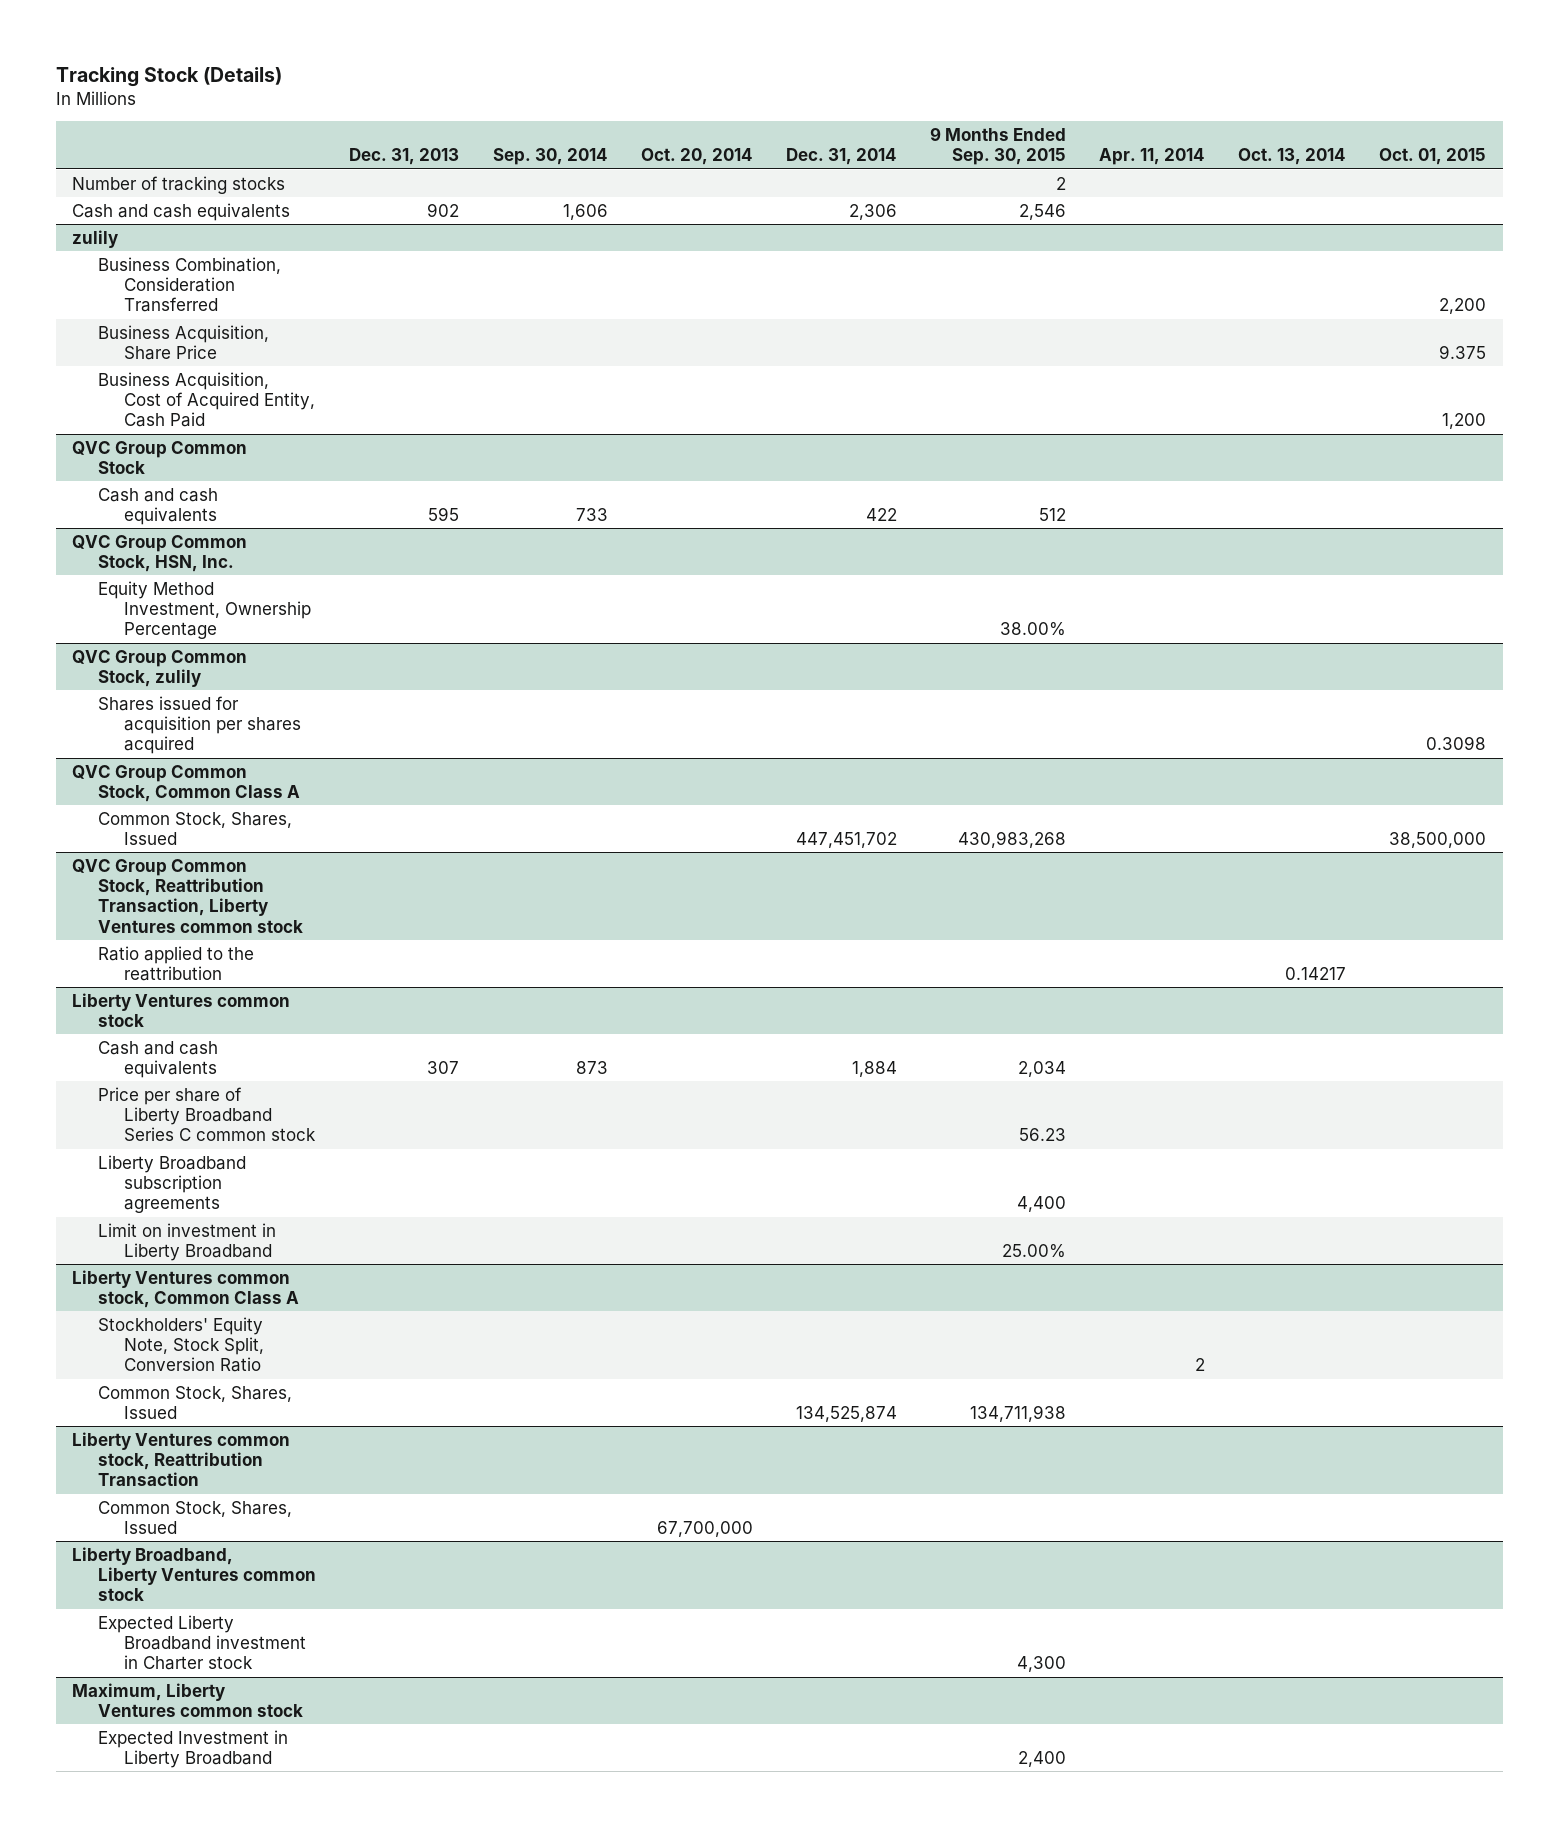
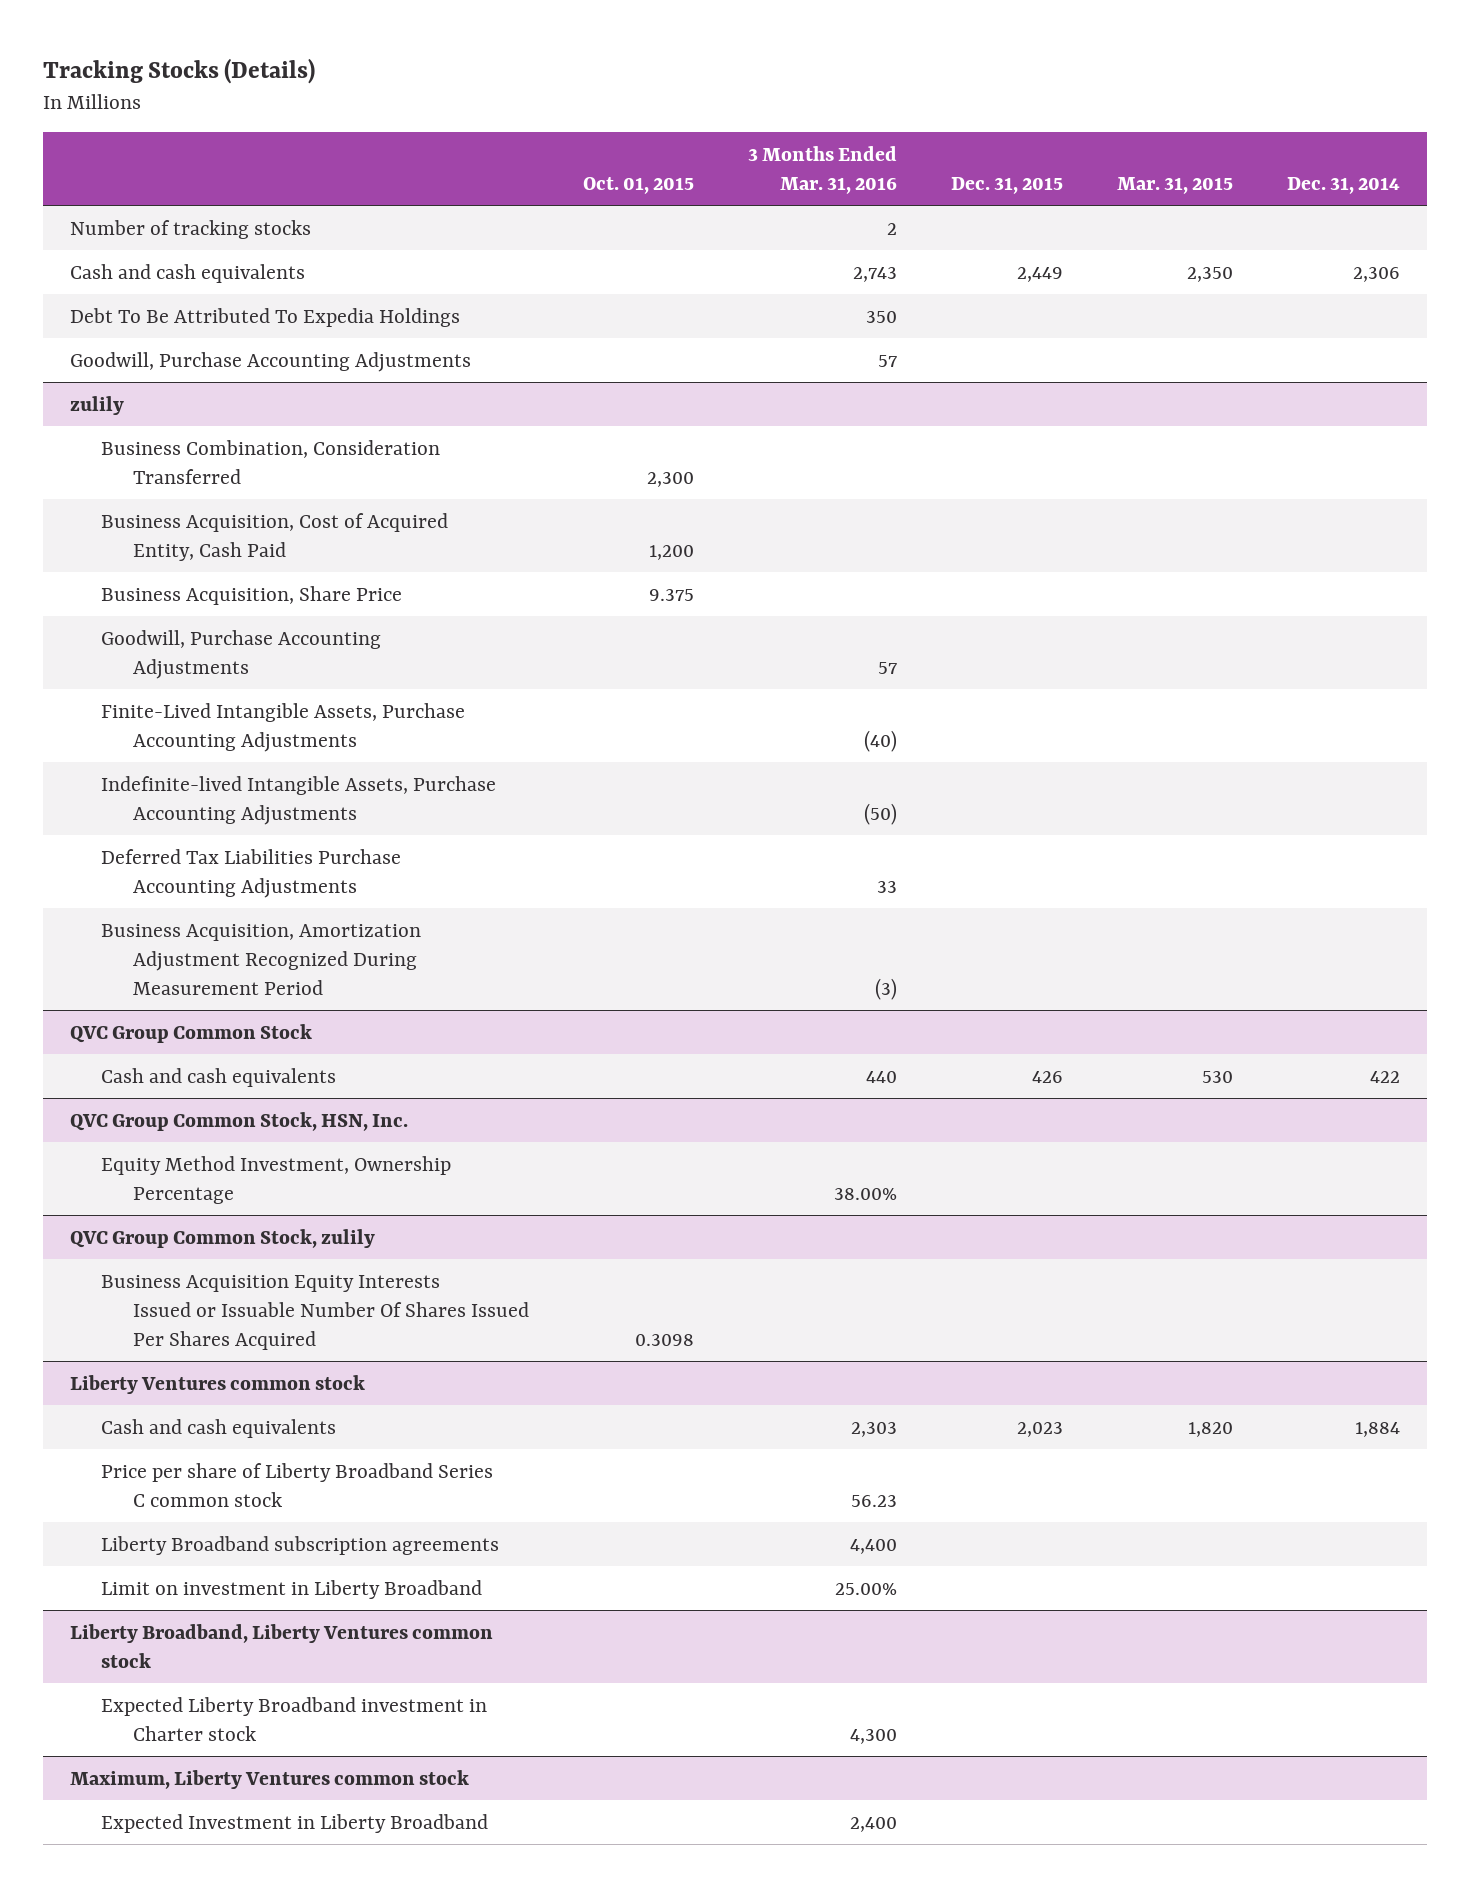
- Tracking Stock (Details)
+ Tracking Stocks (Details)
- | Dec. 31, 2013 | Sep. 30, 2014 | Oct. 20, 2014 | Dec. 31, 2014 | 9 Months Ended Sep. 30, 2015 | Apr. 11, 2014 | Oct. 13, 2014 | Oct. 01, 2015
+ | Oct. 01, 2015 | 3 Months Ended Mar. 31, 2016 | Dec. 31, 2015 | Mar. 31, 2015 | Dec. 31, 2014
+ Debt To Be Attributed To Expedia Holdings | | 350 | | |
+ Goodwill, Purchase Accounting Adjustments | | 57 | | |
@ zulily
- Business Combination, Consideration Transferred | | | | | | | | 2,200
+ Business Combination, Consideration Transferred | 2,300 | | | |
moved down: Business Acquisition, Share Price | 9.375 | | | |
+ Goodwill, Purchase Accounting Adjustments | | 57 | | |
+ Finite-Lived Intangible Assets, Purchase Accounting Adjustments | | (40) | | |
+ Indefinite-lived Intangible Assets, Purchase Accounting Adjustments | | (50) | | |
+ Deferred Tax Liabilities Purchase Accounting Adjustments | | 33 | | |
+ Business Acquisition, Amortization Adjustment Recognized During Measurement Period | | (3) | | |
@ QVC Group Common Stock, zulily
- Shares issued for acquisition per shares acquired | | | | | | | | 0.3098
- QVC Group Common Stock, Common Class A
- Common Stock, Shares, Issued | | | | 447,451,702 | 430,983,268 | | | 38,500,000
- QVC Group Common Stock, Reattribution Transaction, Liberty Ventures common stock
- Ratio applied to the reattribution | | | | | | | 0.14217 |
@ QVC Group Common Stock, zulily
+ Business Acquisition Equity Interests Issued or Issuable Number Of Shares Issued Per Shares Acquired | 0.3098 | | | |
- Liberty Ventures common stock, Common Class A
- Stockholders' Equity Note, Stock Split, Conversion Ratio | | | | | | 2 | |
- Common Stock, Shares, Issued | | | | 134,525,874 | 134,711,938 | | |
- Liberty Ventures common stock, Reattribution Transaction
- Common Stock, Shares, Issued | | | 67,700,000 | | | | |

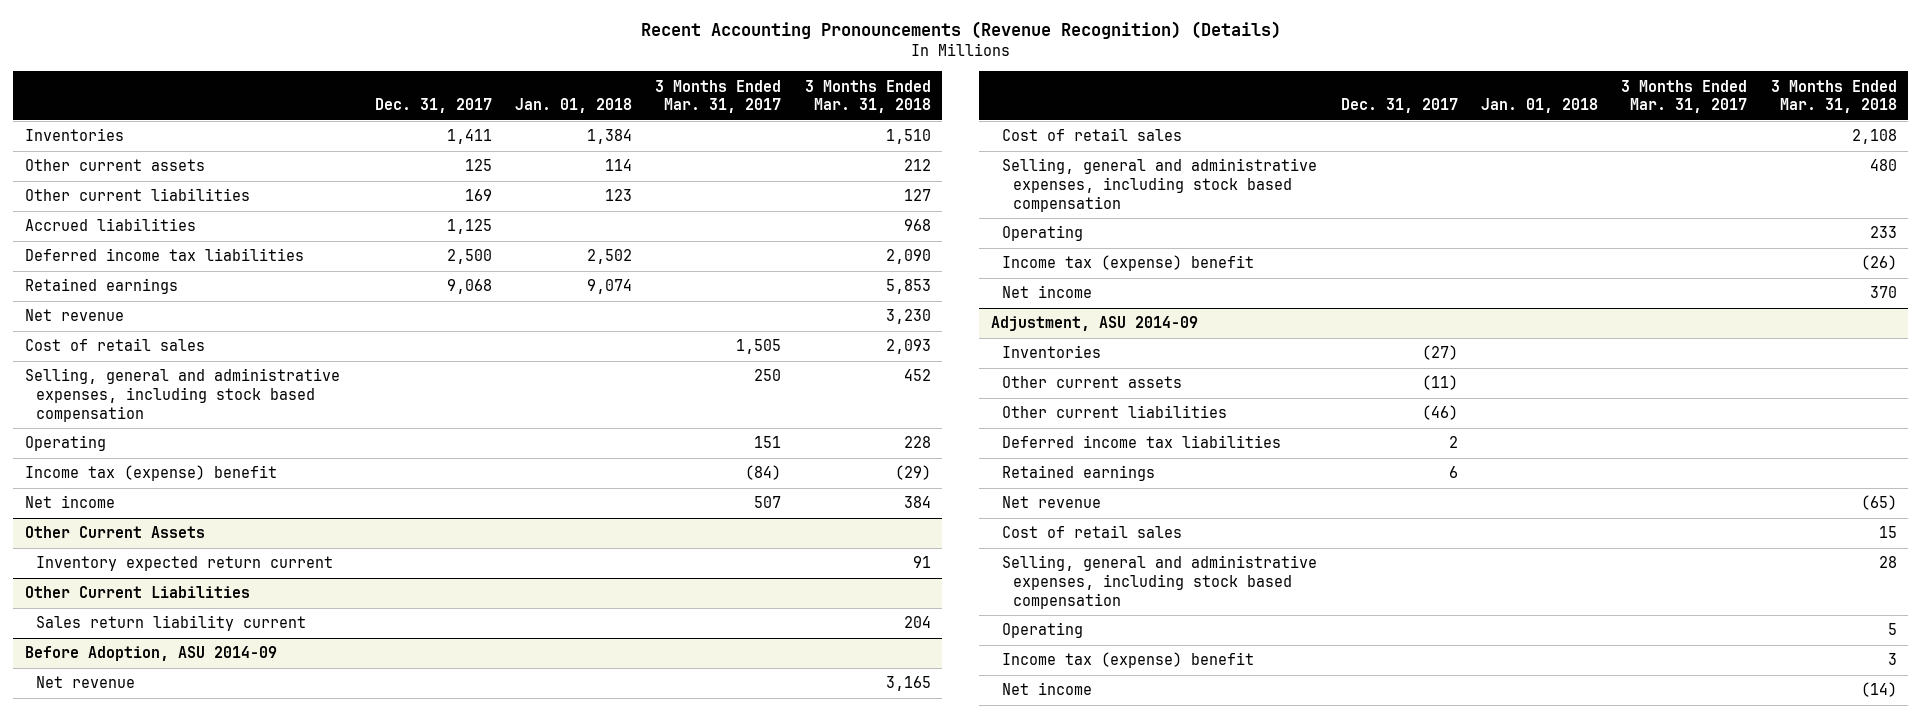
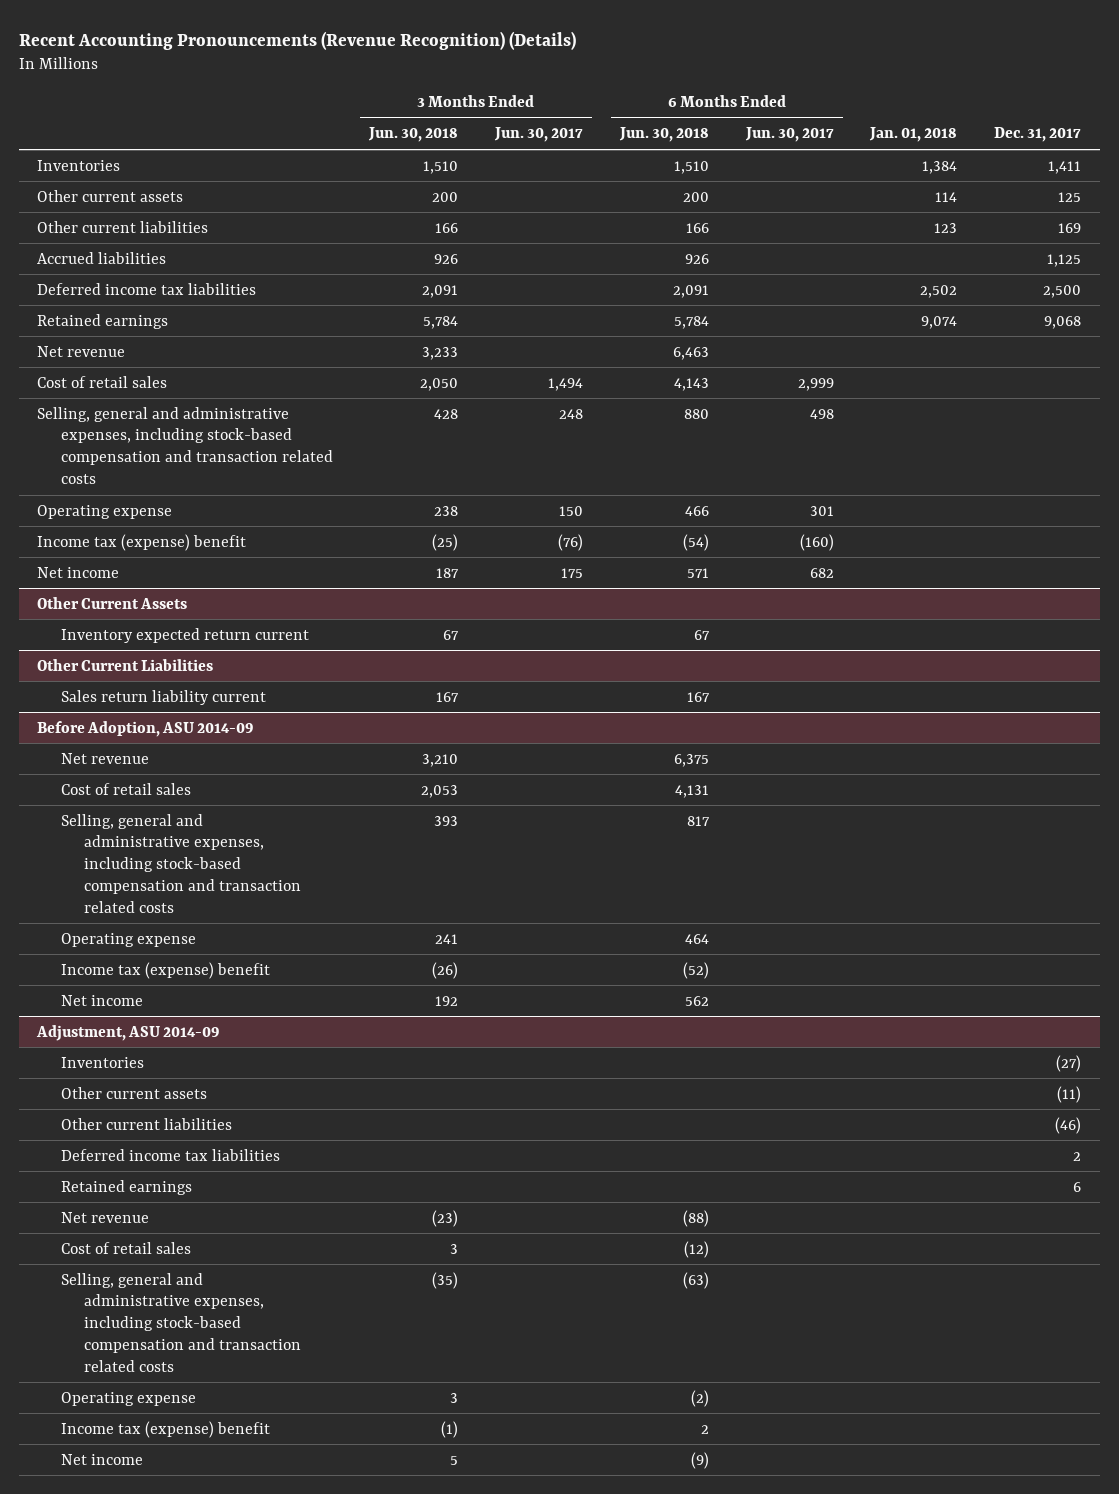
- | Dec. 31, 2017 | Jan. 01, 2018 | 3 Months Ended Mar. 31, 2017 | 3 Months Ended Mar. 31, 2018
+ | 3 Months Ended Jun. 30, 2018 | 3 Months Ended Jun. 30, 2017 | 6 Months Ended Jun. 30, 2018 | 6 Months Ended Jun. 30, 2017 | Jan. 01, 2018 | Dec. 31, 2017
- Selling, general and administrative expenses, including stock based compensation | | | 250 | 452
- Operating | | | 151 | 228
+ Selling, general and administrative expenses, including stock-based compensation and transaction related costs | 428 | 248 | 880 | 498 | |
+ Operating expense | 238 | 150 | 466 | 301 | |
@ Before Adoption, ASU 2014-09
- Selling, general and administrative expenses, including stock based compensation | | | | 480
- Operating | | | | 233
+ Selling, general and administrative expenses, including stock-based compensation and transaction related costs | 393 | | 817 | | |
+ Operating expense | 241 | | 464 | | |
@ Adjustment, ASU 2014-09
- Selling, general and administrative expenses, including stock based compensation | | | | 28
- Operating | | | | 5
+ Selling, general and administrative expenses, including stock-based compensation and transaction related costs | (35) | | (63) | | |
+ Operating expense | 3 | | (2) | | |

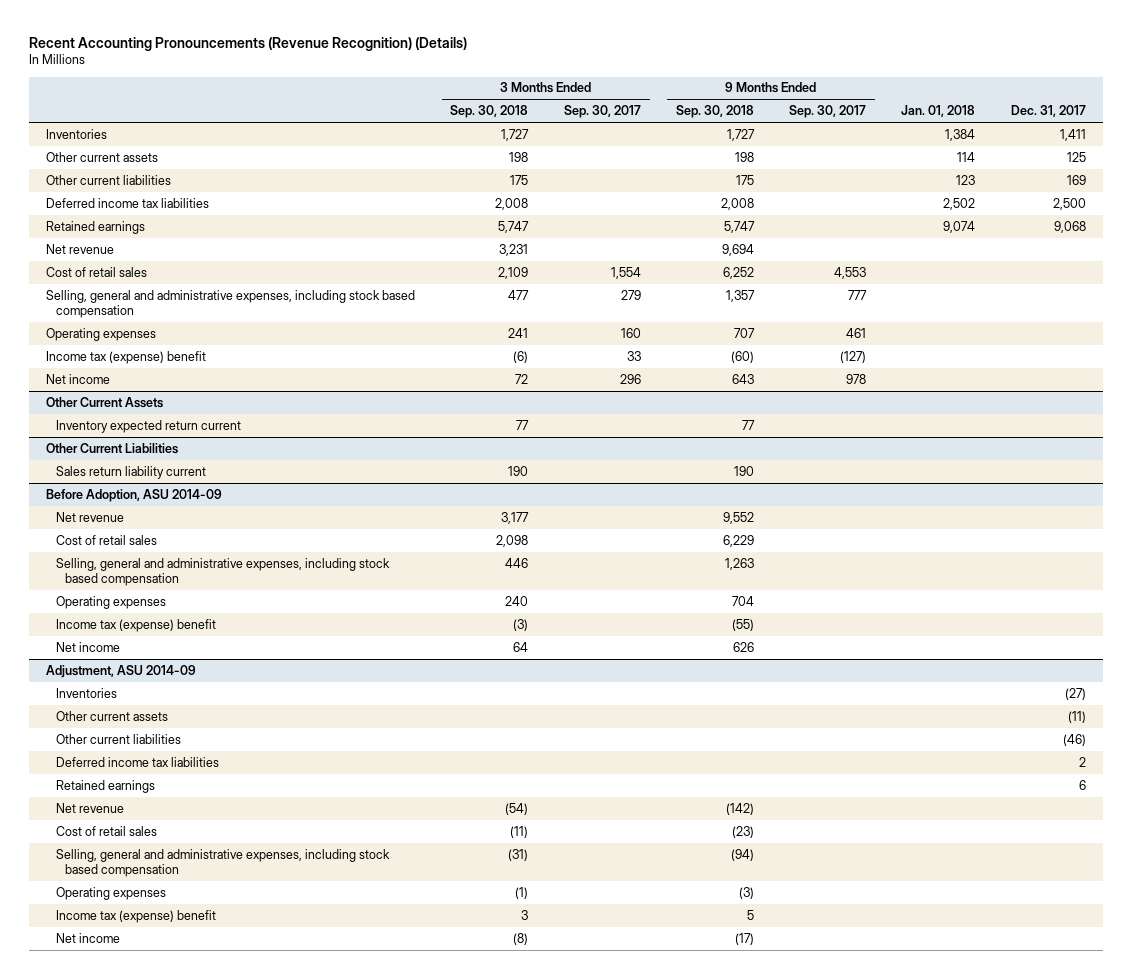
- | 3 Months Ended Jun. 30, 2018 | 3 Months Ended Jun. 30, 2017 | 6 Months Ended Jun. 30, 2018 | 6 Months Ended Jun. 30, 2017 | Jan. 01, 2018 | Dec. 31, 2017
+ | 3 Months Ended Sep. 30, 2018 | 3 Months Ended Sep. 30, 2017 | 9 Months Ended Sep. 30, 2018 | 9 Months Ended Sep. 30, 2017 | Jan. 01, 2018 | Dec. 31, 2017
- Accrued liabilities | 926 | | 926 | | | 1,125
- Selling, general and administrative expenses, including stock-based compensation and transaction related costs | 428 | 248 | 880 | 498 | |
- Operating expense | 238 | 150 | 466 | 301 | |
+ Selling, general and administrative expenses, including stock based compensation | 477 | 279 | 1,357 | 777 | |
+ Operating expenses | 241 | 160 | 707 | 461 | |
@ Before Adoption, ASU 2014-09
- Selling, general and administrative expenses, including stock-based compensation and transaction related costs | 393 | | 817 | | |
- Operating expense | 241 | | 464 | | |
+ Selling, general and administrative expenses, including stock based compensation | 446 | | 1,263 | | |
+ Operating expenses | 240 | | 704 | | |
@ Adjustment, ASU 2014-09
- Selling, general and administrative expenses, including stock-based compensation and transaction related costs | (35) | | (63) | | |
- Operating expense | 3 | | (2) | | |
+ Selling, general and administrative expenses, including stock based compensation | (31) | | (94) | | |
+ Operating expenses | (1) | | (3) | | |

